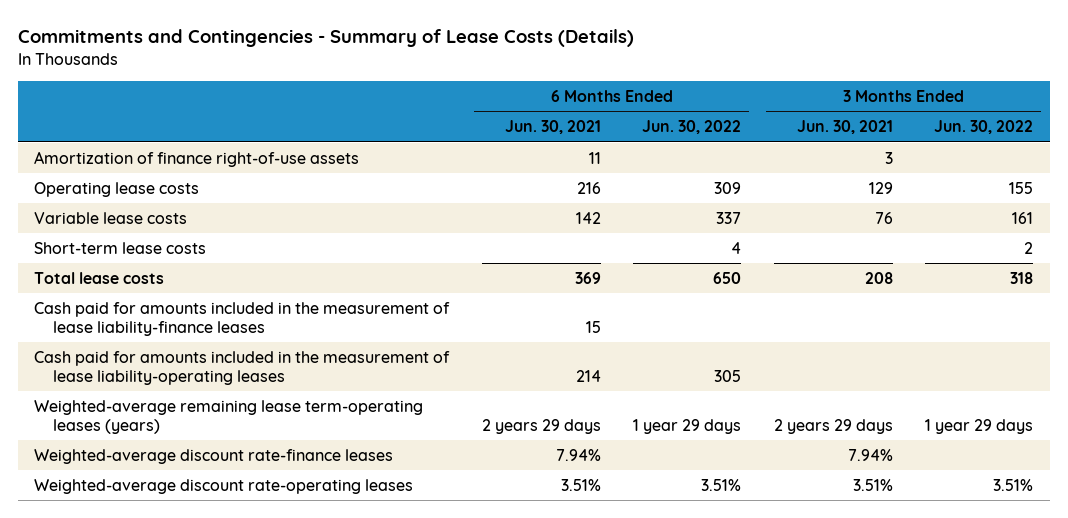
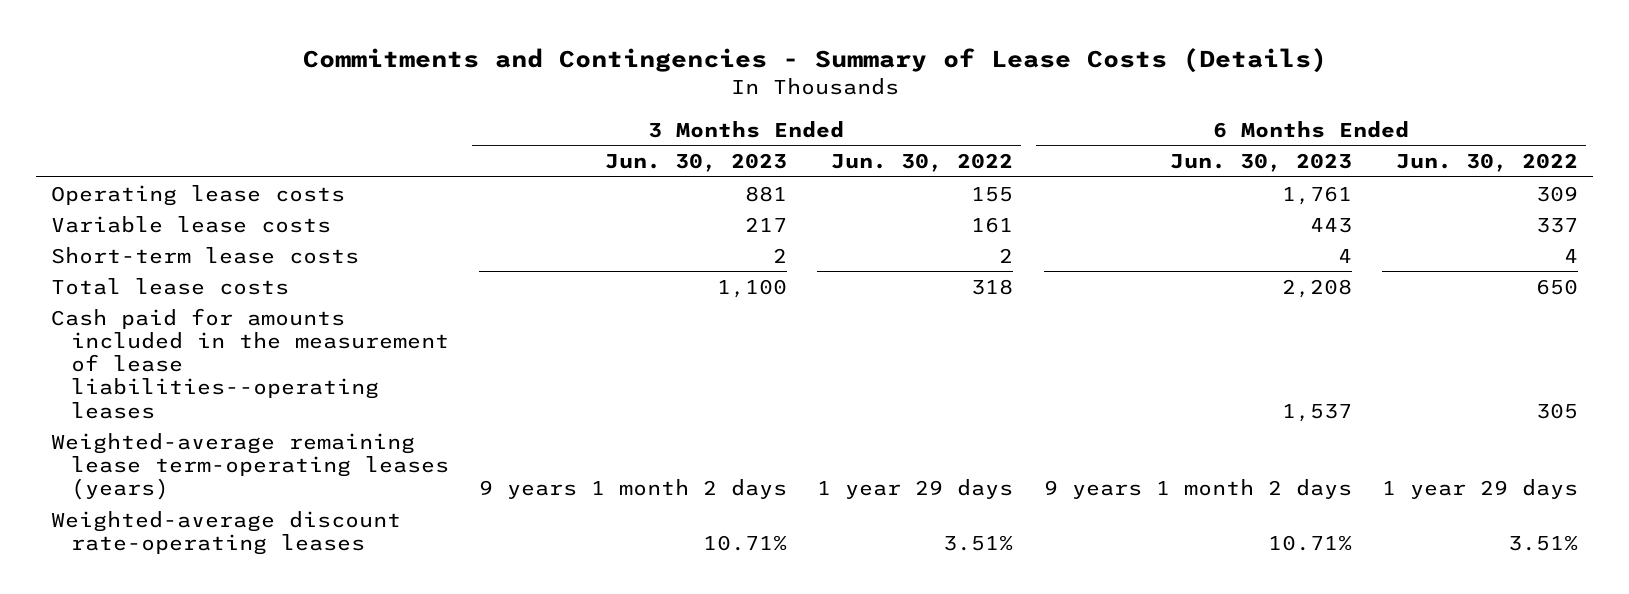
- | 6 Months Ended Jun. 30, 2021 | 6 Months Ended Jun. 30, 2022 | 3 Months Ended Jun. 30, 2021 | 3 Months Ended Jun. 30, 2022
+ | 3 Months Ended Jun. 30, 2023 | 3 Months Ended Jun. 30, 2022 | 6 Months Ended Jun. 30, 2023 | 6 Months Ended Jun. 30, 2022
- Amortization of finance right-of-use assets | 11 | | 3 |
- Cash paid for amounts included in the measurement of lease liability-finance leases | 15 | | |
- Cash paid for amounts included in the measurement of lease liability-operating leases | 214 | 305 | |
+ Cash paid for amounts included in the measurement of lease liabilities--operating leases | | | 1,537 | 305
- Weighted-average discount rate-finance leases | 7.94% | | 7.94% |

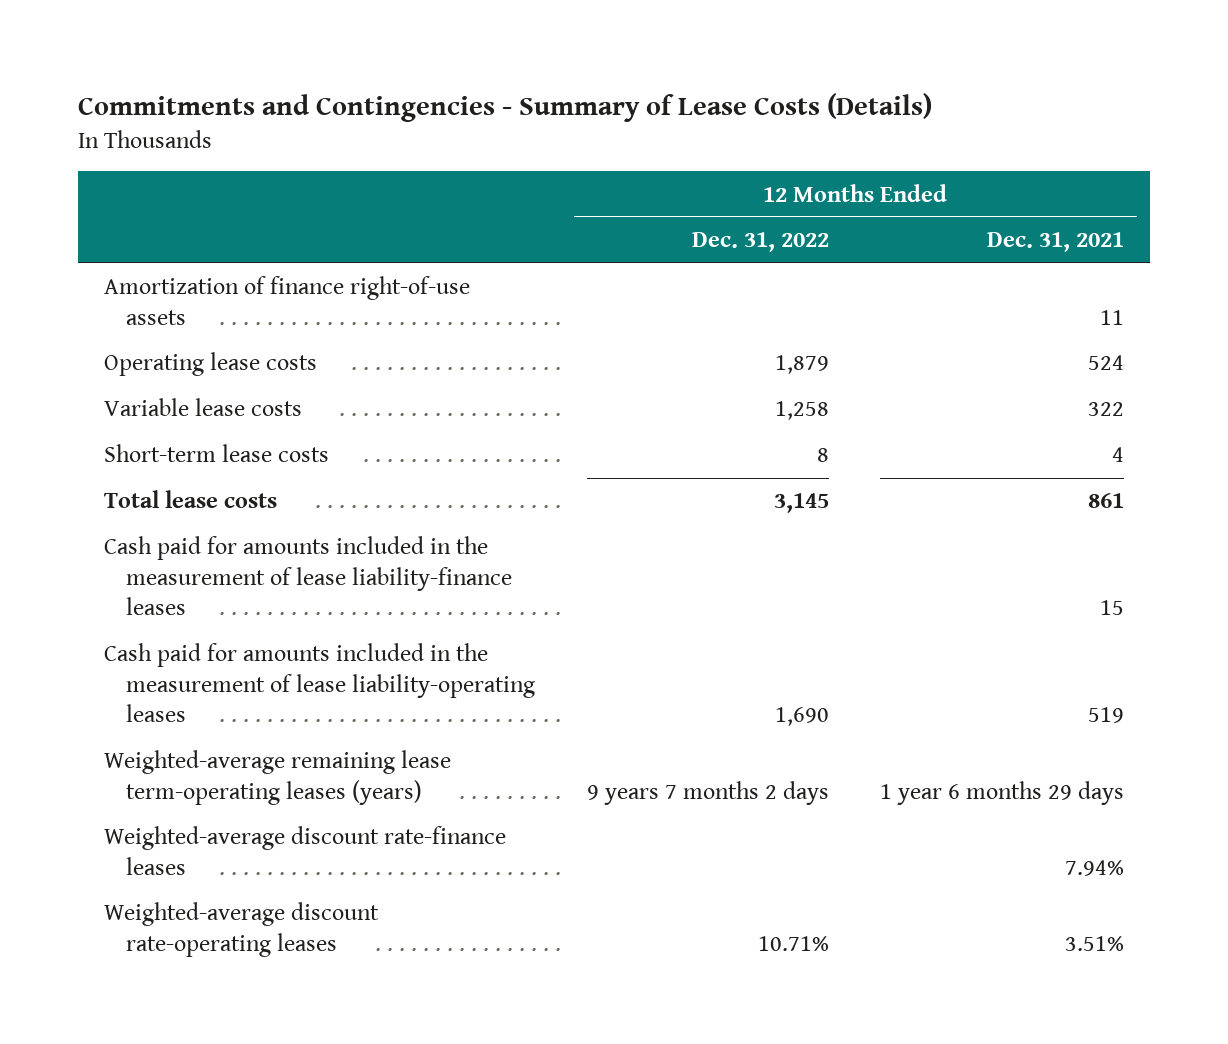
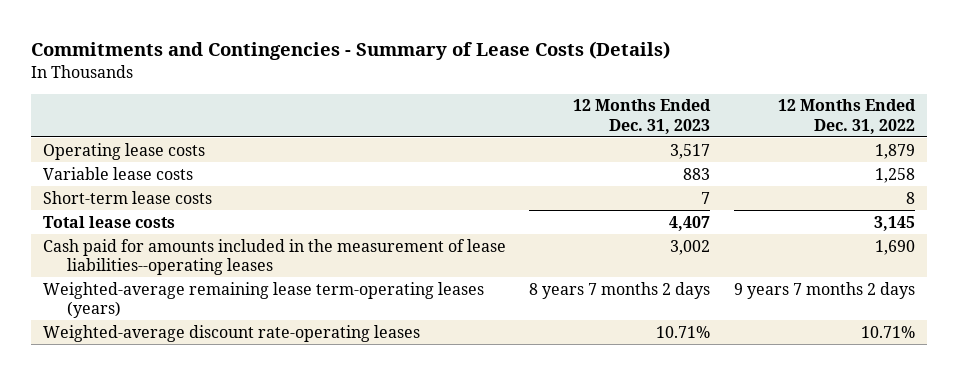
- | 12 Months Ended Dec. 31, 2022 | 12 Months Ended Dec. 31, 2021
+ | 12 Months Ended Dec. 31, 2023 | 12 Months Ended Dec. 31, 2022
- Amortization of finance right-of-use assets | | 11
- Cash paid for amounts included in the measurement of lease liability-finance leases | | 15
- Cash paid for amounts included in the measurement of lease liability-operating leases | 1,690 | 519
+ Cash paid for amounts included in the measurement of lease liabilities--operating leases | 3,002 | 1,690
- Weighted-average discount rate-finance leases | | 7.94%

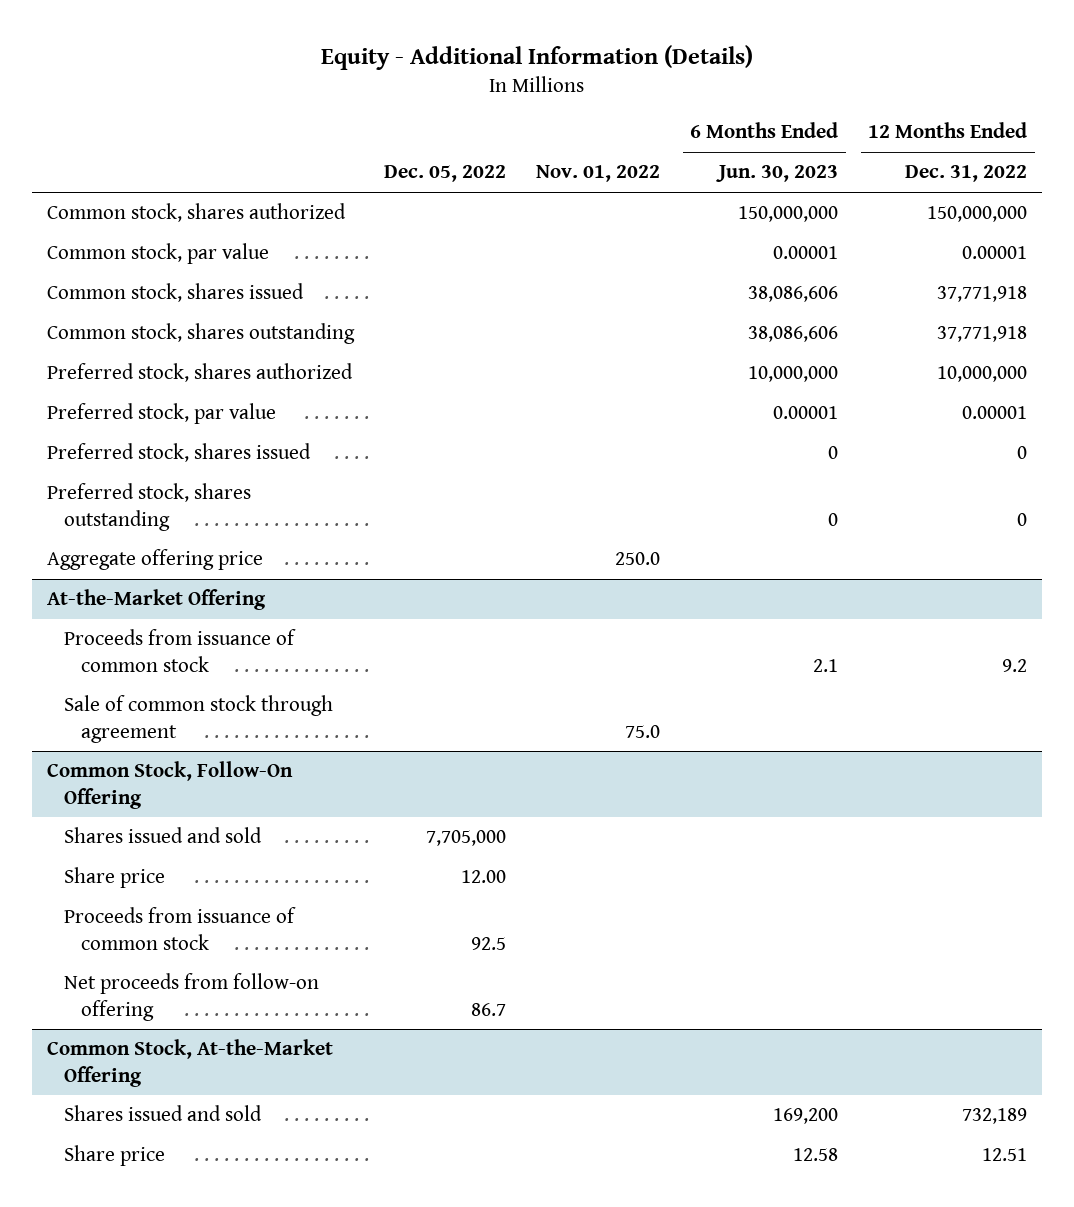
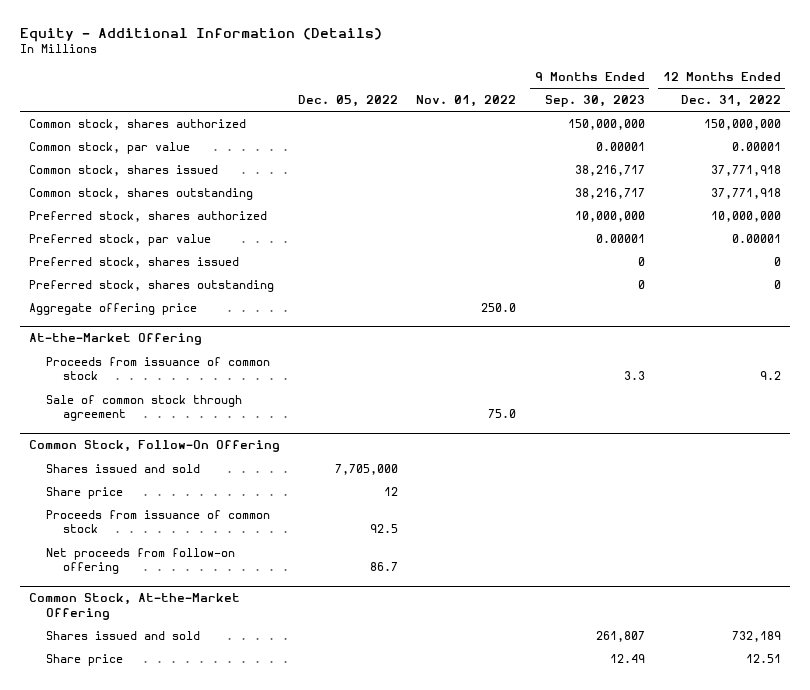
- | Dec. 05, 2022 | Nov. 01, 2022 | 6 Months Ended Jun. 30, 2023 | 12 Months Ended Dec. 31, 2022
+ | Dec. 05, 2022 | Nov. 01, 2022 | 9 Months Ended Sep. 30, 2023 | 12 Months Ended Dec. 31, 2022
@ Common Stock, Follow-On Offering
- Share price | 12.00 | | |
+ Share price | 12 | | |

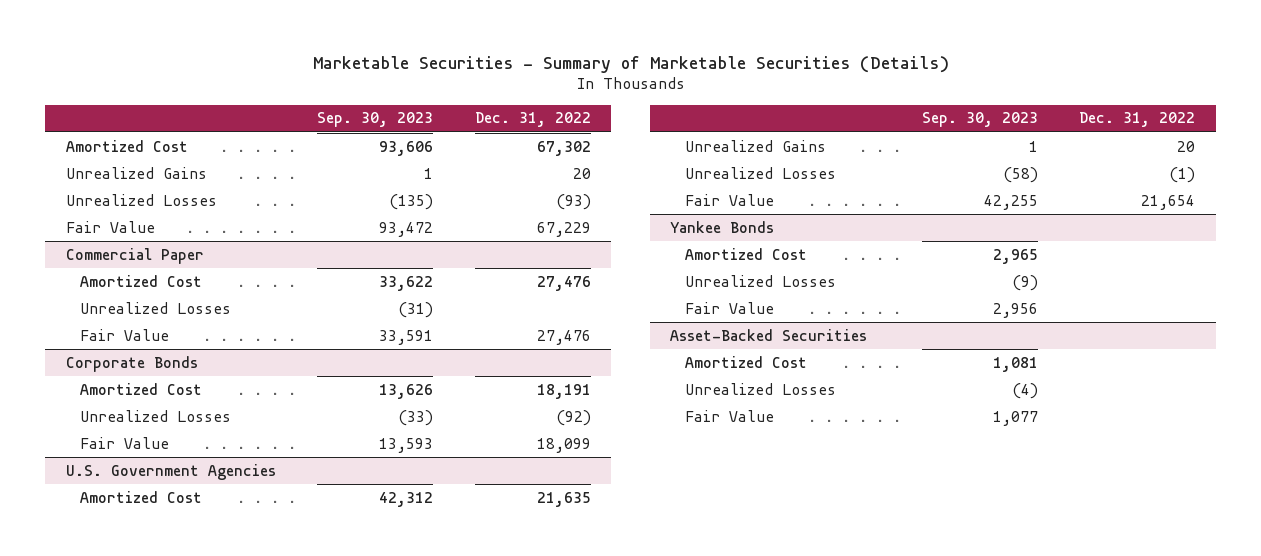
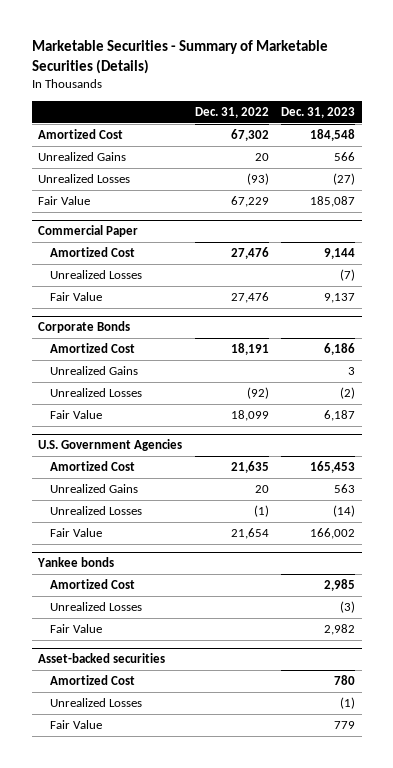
- | Sep. 30, 2023 | Dec. 31, 2022
+ | Dec. 31, 2022 | Dec. 31, 2023
@ Corporate Bonds
+ Unrealized Gains | | 3
- Yankee Bonds
+ Yankee bonds
- Asset-Backed Securities
+ Asset-backed securities

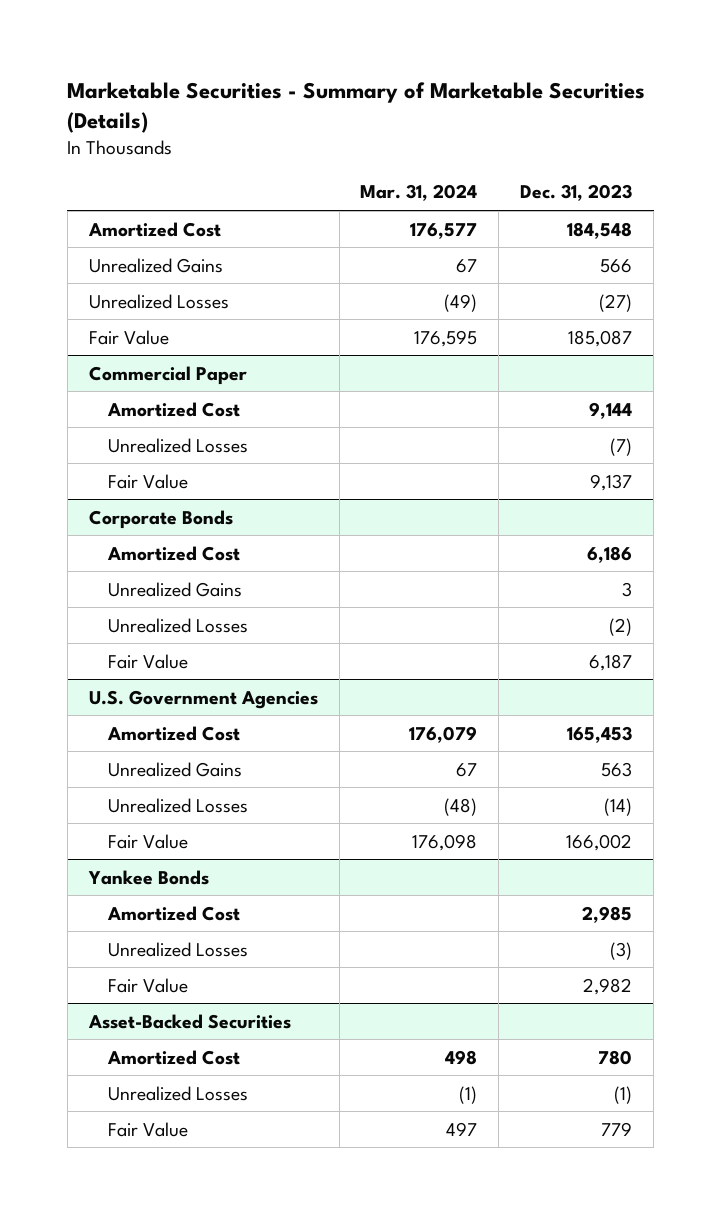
- | Dec. 31, 2022 | Dec. 31, 2023
+ | Mar. 31, 2024 | Dec. 31, 2023
- Yankee bonds
+ Yankee Bonds
- Asset-backed securities
+ Asset-Backed Securities

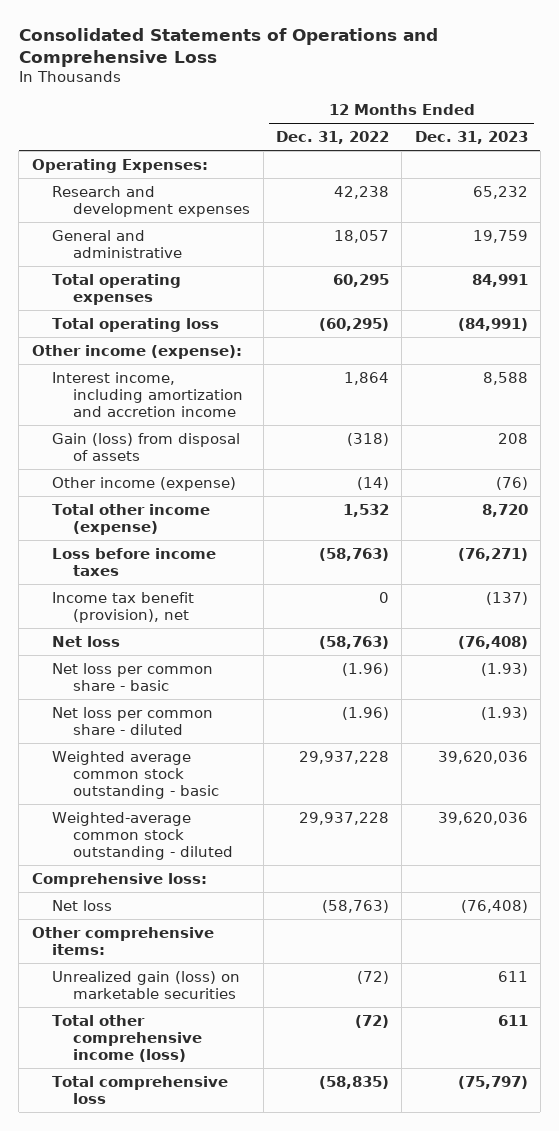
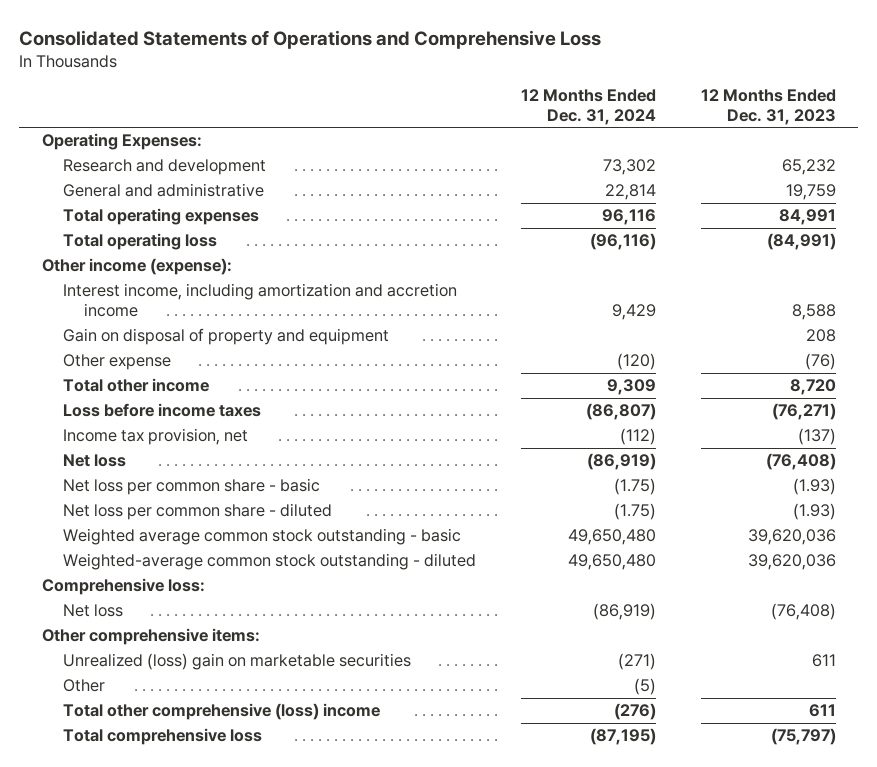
- | 12 Months Ended Dec. 31, 2022 | 12 Months Ended Dec. 31, 2023
+ | 12 Months Ended Dec. 31, 2024 | 12 Months Ended Dec. 31, 2023
- Research and development expenses | 42,238 | 65,232
+ Research and development | 73,302 | 65,232
- Gain (loss) from disposal of assets | (318) | 208
- Other income (expense) | (14) | (76)
- Total other income (expense) | 1,532 | 8,720
+ Gain on disposal of property and equipment | | 208
+ Other expense | (120) | (76)
+ Total other income | 9,309 | 8,720
- Income tax benefit (provision), net | 0 | (137)
+ Income tax provision, net | (112) | (137)
- Unrealized gain (loss) on marketable securities | (72) | 611
- Total other comprehensive income (loss) | (72) | 611
+ Unrealized (loss) gain on marketable securities | (271) | 611
+ Other | (5) |
+ Total other comprehensive (loss) income | (276) | 611

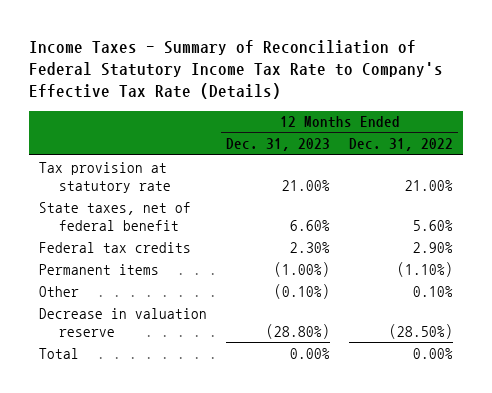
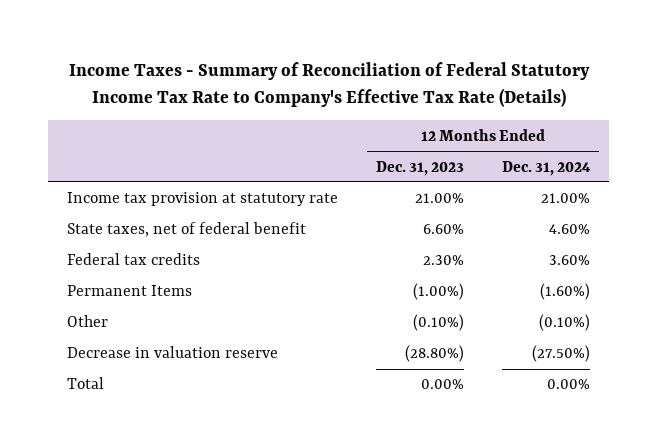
- | 12 Months Ended Dec. 31, 2023 | 12 Months Ended Dec. 31, 2022
+ | 12 Months Ended Dec. 31, 2023 | 12 Months Ended Dec. 31, 2024
- Tax provision at statutory rate | 21.00% | 21.00%
+ Income tax provision at statutory rate | 21.00% | 21.00%
- Permanent items | (1.00%) | (1.10%)
+ Permanent Items | (1.00%) | (1.60%)

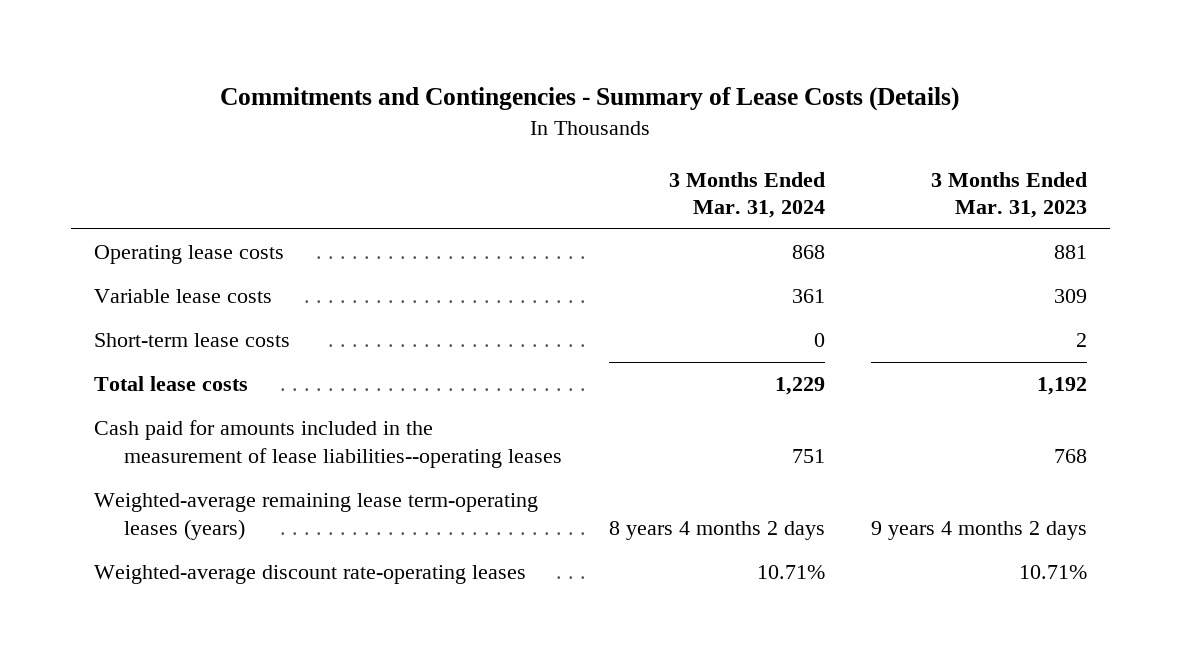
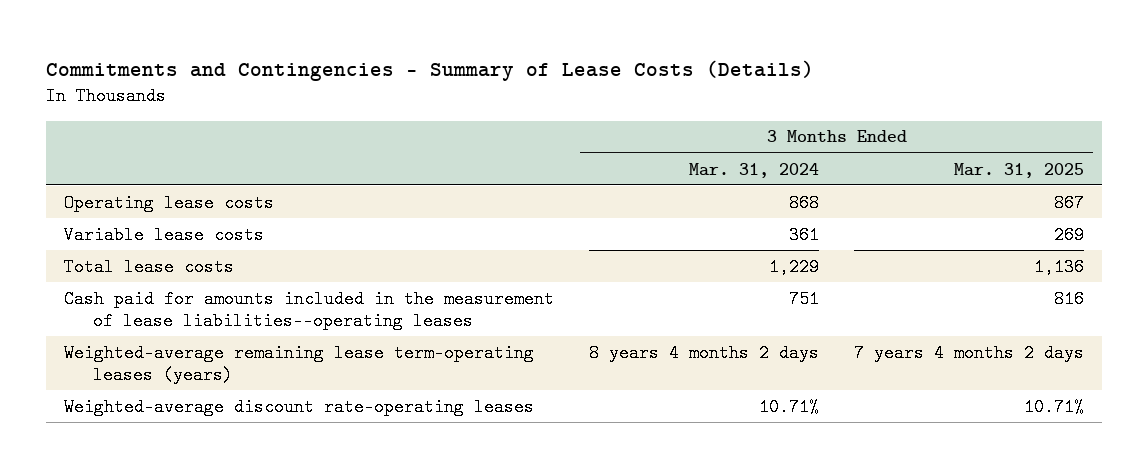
- | 3 Months Ended Mar. 31, 2024 | 3 Months Ended Mar. 31, 2023
+ | 3 Months Ended Mar. 31, 2024 | 3 Months Ended Mar. 31, 2025
- Short-term lease costs | 0 | 2

